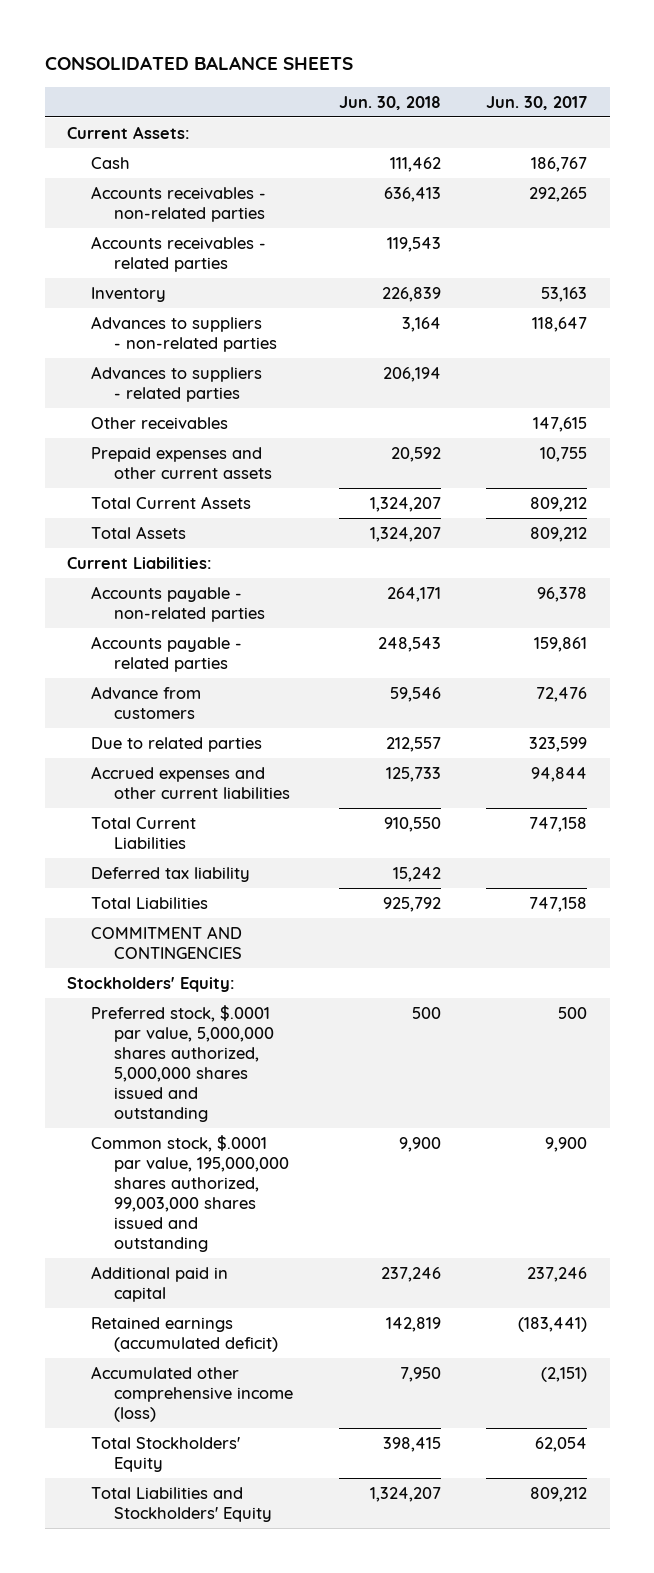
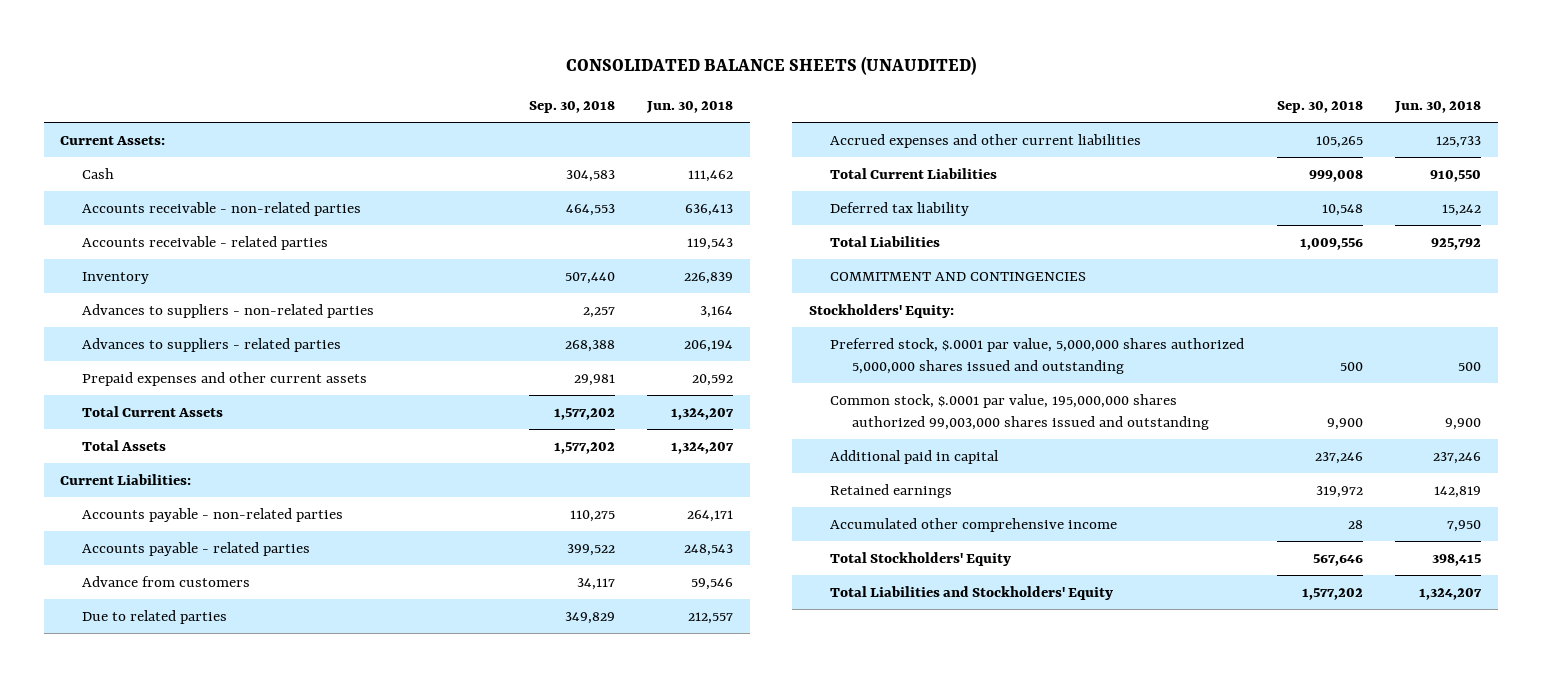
- CONSOLIDATED BALANCE SHEETS
+ CONSOLIDATED BALANCE SHEETS (UNAUDITED)
- | Jun. 30, 2018 | Jun. 30, 2017
+ | Sep. 30, 2018 | Jun. 30, 2018
- Accounts receivables - non-related parties | 636,413 | 292,265
- Accounts receivables - related parties | 119,543 |
+ Accounts receivable - non-related parties | 464,553 | 636,413
+ Accounts receivable - related parties | | 119,543
- Other receivables | | 147,615
- Preferred stock, $.0001 par value, 5,000,000 shares authorized, 5,000,000 shares issued and outstanding | 500 | 500
- Common stock, $.0001 par value, 195,000,000 shares authorized, 99,003,000 shares issued and outstanding | 9,900 | 9,900
+ Preferred stock, $.0001 par value, 5,000,000 shares authorized 5,000,000 shares issued and outstanding | 500 | 500
+ Common stock, $.0001 par value, 195,000,000 shares authorized 99,003,000 shares issued and outstanding | 9,900 | 9,900
- Retained earnings (accumulated deficit) | 142,819 | (183,441)
- Accumulated other comprehensive income (loss) | 7,950 | (2,151)
+ Retained earnings | 319,972 | 142,819
+ Accumulated other comprehensive income | 28 | 7,950

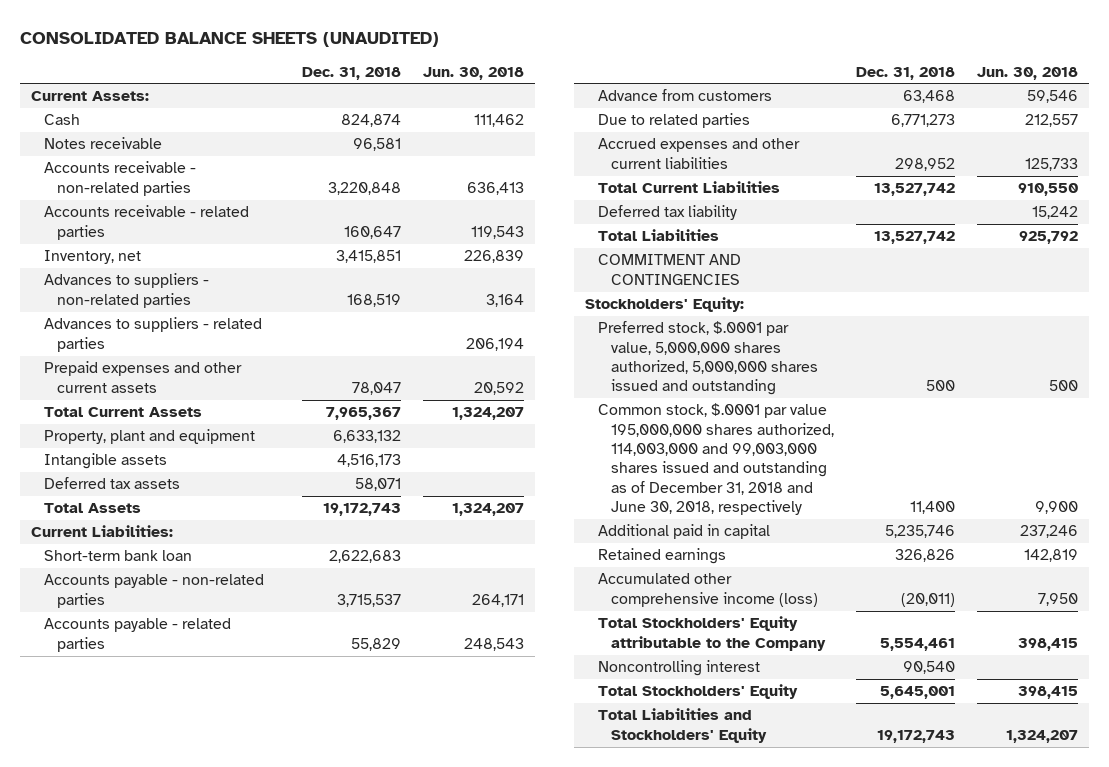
- | Sep. 30, 2018 | Jun. 30, 2018
+ | Dec. 31, 2018 | Jun. 30, 2018
+ Notes receivable | 96,581 |
- Inventory | 507,440 | 226,839
+ Inventory, net | 3,415,851 | 226,839
+ Property, plant and equipment | 6,633,132 |
+ Intangible assets | 4,516,173 |
+ Deferred tax assets | 58,071 |
+ Short-term bank loan | 2,622,683 |
- Preferred stock, $.0001 par value, 5,000,000 shares authorized 5,000,000 shares issued and outstanding | 500 | 500
- Common stock, $.0001 par value, 195,000,000 shares authorized 99,003,000 shares issued and outstanding | 9,900 | 9,900
+ Preferred stock, $.0001 par value, 5,000,000 shares authorized, 5,000,000 shares issued and outstanding | 500 | 500
+ Common stock, $.0001 par value 195,000,000 shares authorized, 114,003,000 and 99,003,000 shares issued and outstanding as of December 31, 2018 and June 30, 2018, respectively | 11,400 | 9,900
- Accumulated other comprehensive income | 28 | 7,950
+ Accumulated other comprehensive income (loss) | (20,011) | 7,950
+ Total Stockholders' Equity attributable to the Company | 5,554,461 | 398,415
+ Noncontrolling interest | 90,540 |

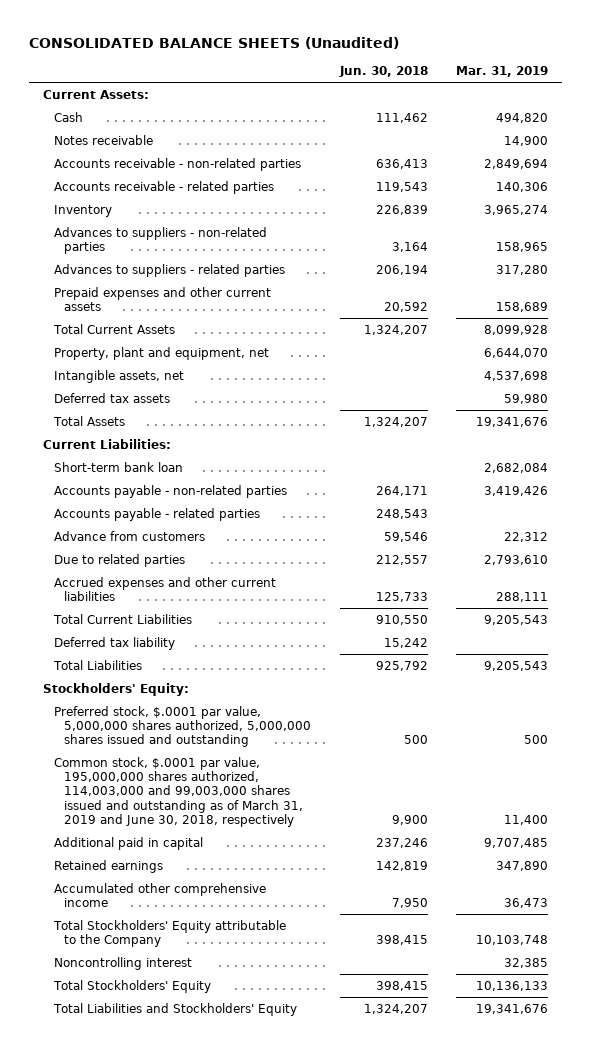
- CONSOLIDATED BALANCE SHEETS (UNAUDITED)
+ CONSOLIDATED BALANCE SHEETS (Unaudited)
- | Dec. 31, 2018 | Jun. 30, 2018
+ | Jun. 30, 2018 | Mar. 31, 2019
- Inventory, net | 3,415,851 | 226,839
+ Inventory | 226,839 | 3,965,274
- Property, plant and equipment | 6,633,132 |
- Intangible assets | 4,516,173 |
+ Property, plant and equipment, net | | 6,644,070
+ Intangible assets, net | | 4,537,698
- COMMITMENT AND CONTINGENCIES
- Common stock, $.0001 par value 195,000,000 shares authorized, 114,003,000 and 99,003,000 shares issued and outstanding as of December 31, 2018 and June 30, 2018, respectively | 11,400 | 9,900
+ Common stock, $.0001 par value, 195,000,000 shares authorized, 114,003,000 and 99,003,000 shares issued and outstanding as of March 31, 2019 and June 30, 2018, respectively | 9,900 | 11,400
- Accumulated other comprehensive income (loss) | (20,011) | 7,950
+ Accumulated other comprehensive income | 7,950 | 36,473

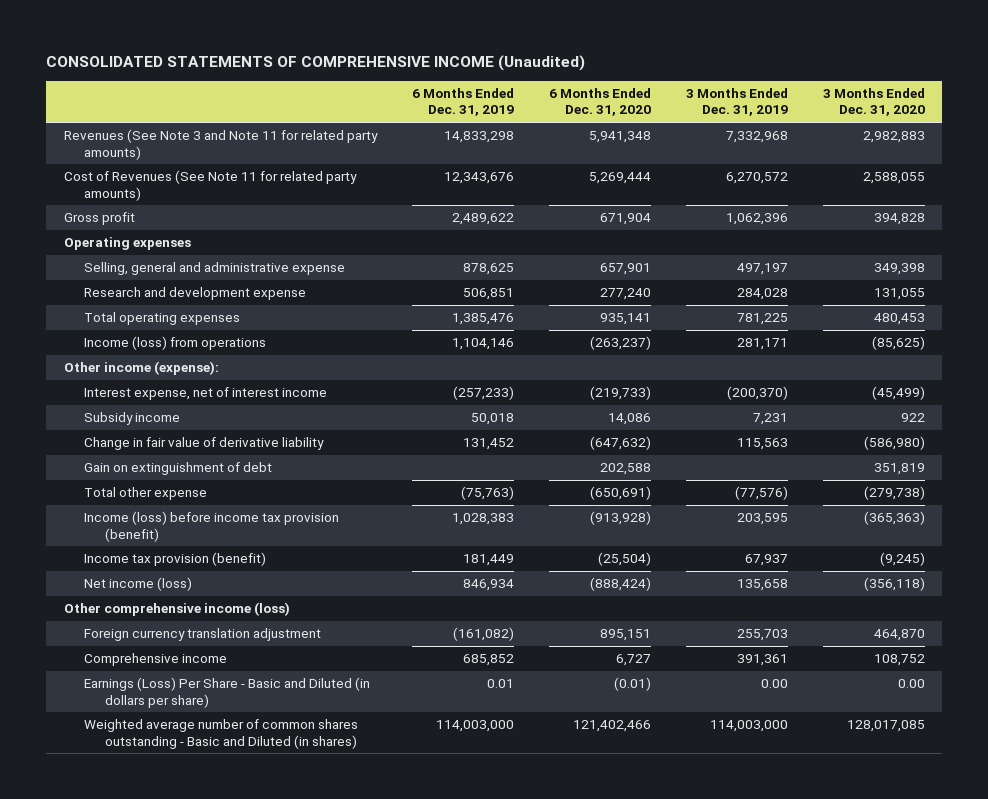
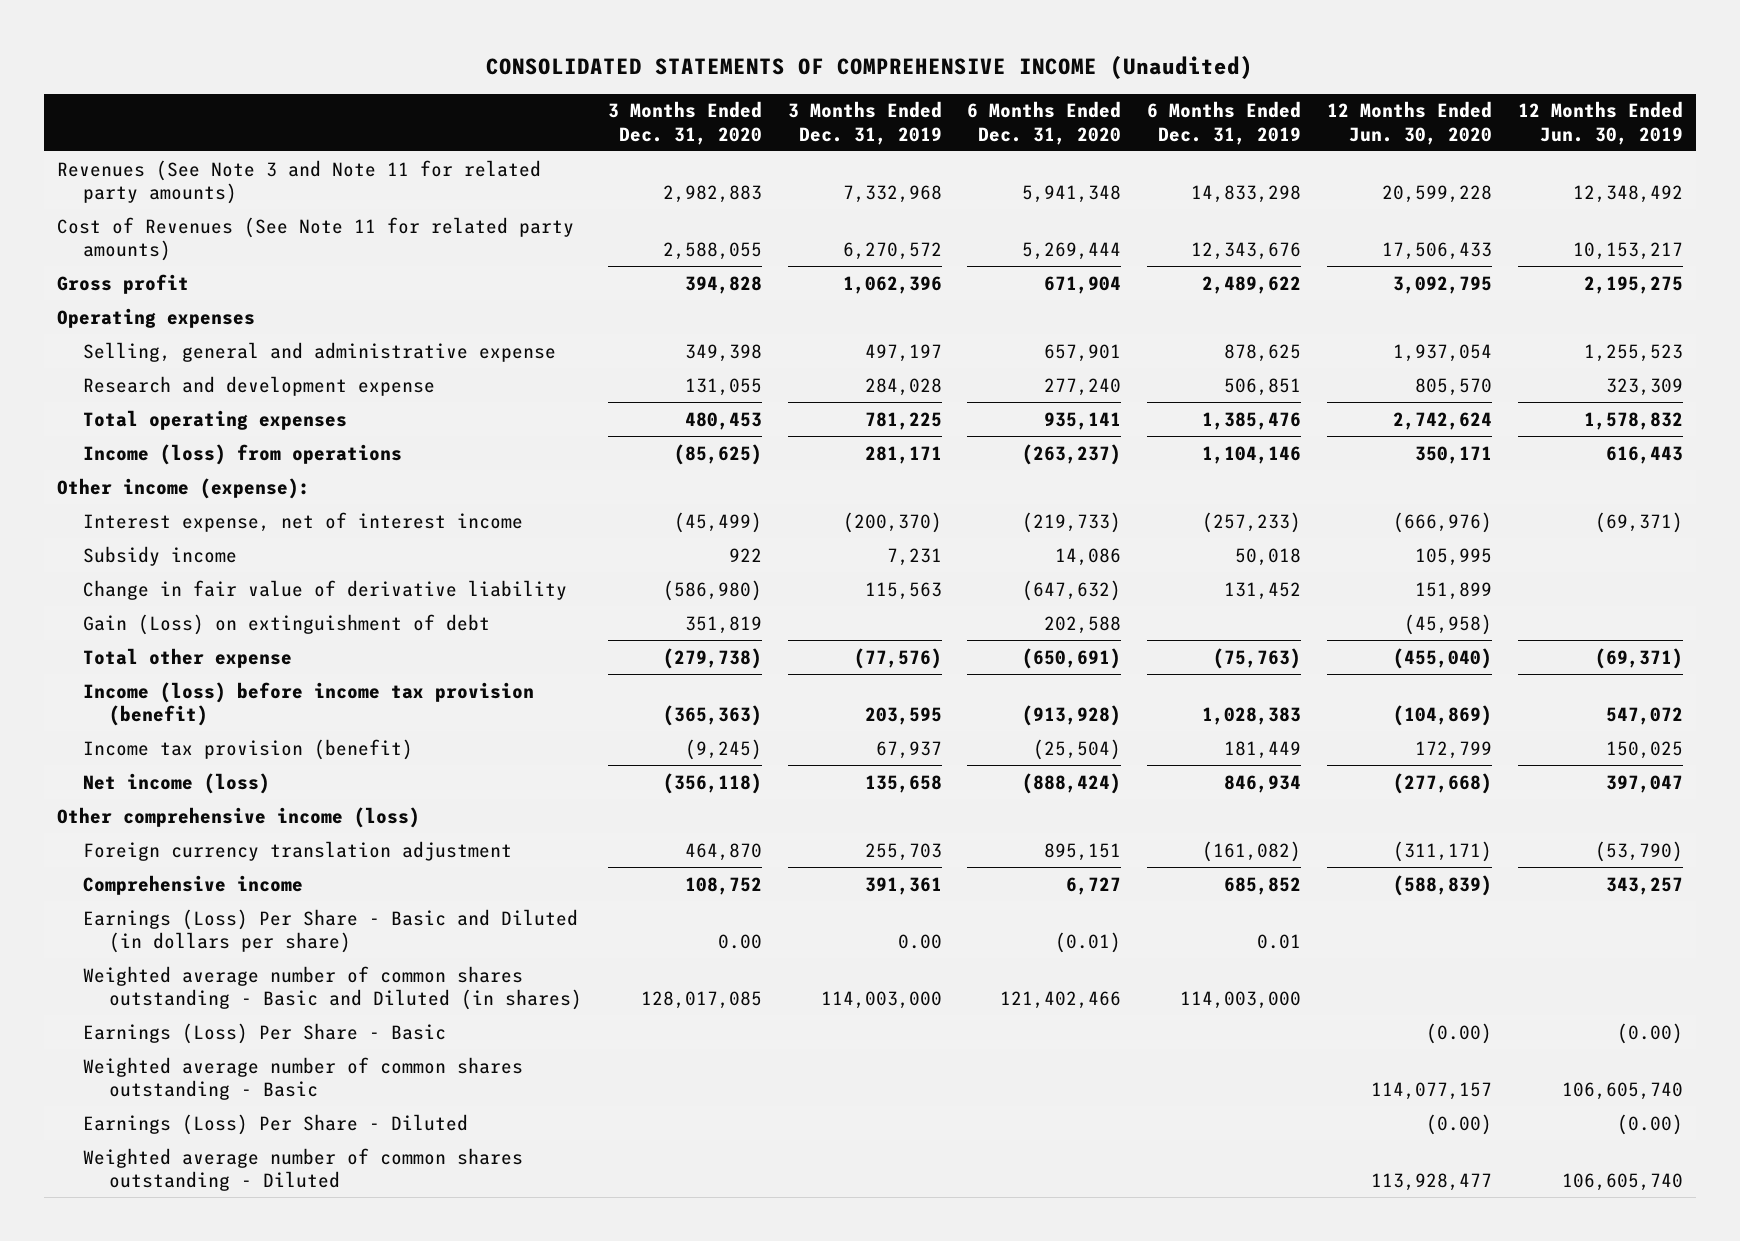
- | 6 Months Ended Dec. 31, 2019 | 6 Months Ended Dec. 31, 2020 | 3 Months Ended Dec. 31, 2019 | 3 Months Ended Dec. 31, 2020
+ | 3 Months Ended Dec. 31, 2020 | 3 Months Ended Dec. 31, 2019 | 6 Months Ended Dec. 31, 2020 | 6 Months Ended Dec. 31, 2019 | 12 Months Ended Jun. 30, 2020 | 12 Months Ended Jun. 30, 2019
- Gain on extinguishment of debt | | 202,588 | | 351,819
+ Gain (Loss) on extinguishment of debt | 351,819 | | 202,588 | | (45,958) |
+ Earnings (Loss) Per Share - Basic | | | | | (0.00) | (0.00)
+ Weighted average number of common shares outstanding - Basic | | | | | 114,077,157 | 106,605,740
+ Earnings (Loss) Per Share - Diluted | | | | | (0.00) | (0.00)
+ Weighted average number of common shares outstanding - Diluted | | | | | 113,928,477 | 106,605,740

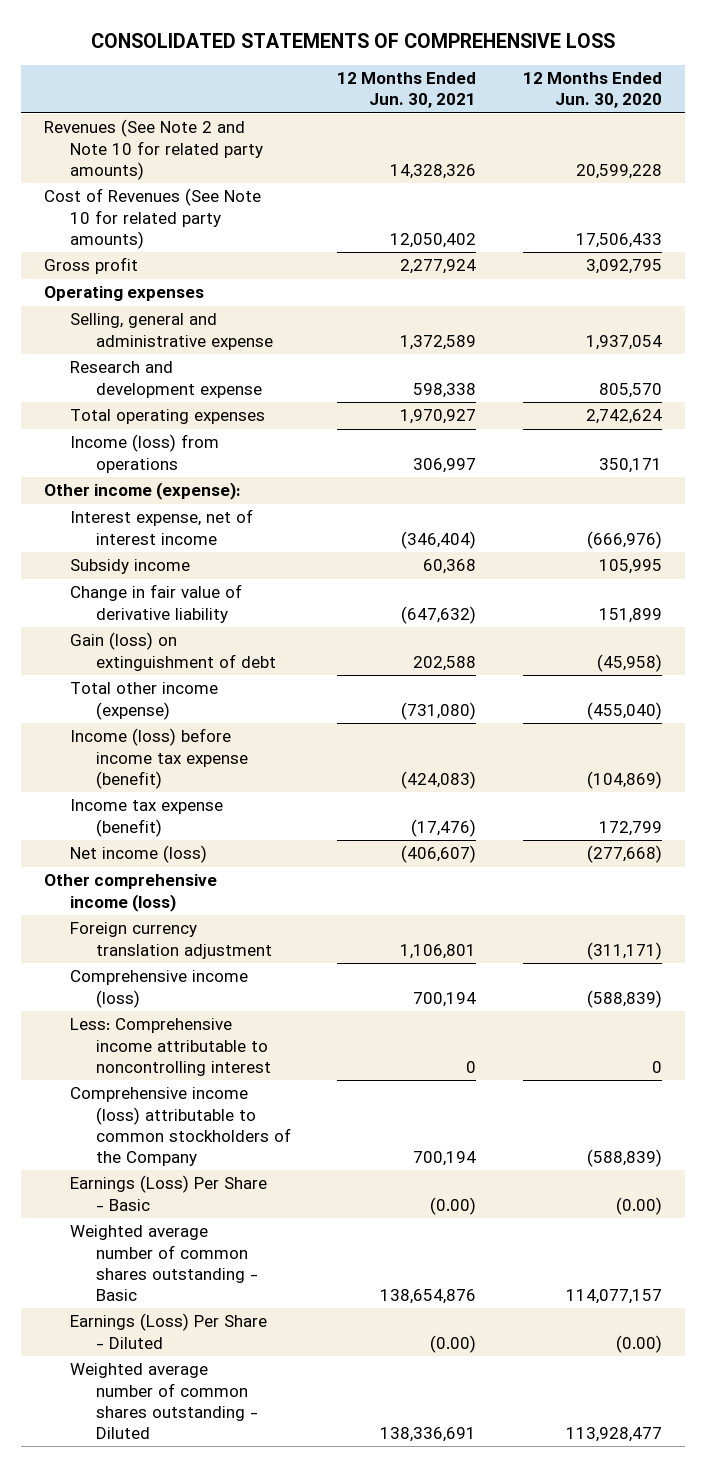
- CONSOLIDATED STATEMENTS OF COMPREHENSIVE INCOME (Unaudited)
+ CONSOLIDATED STATEMENTS OF COMPREHENSIVE LOSS
- | 3 Months Ended Dec. 31, 2020 | 3 Months Ended Dec. 31, 2019 | 6 Months Ended Dec. 31, 2020 | 6 Months Ended Dec. 31, 2019 | 12 Months Ended Jun. 30, 2020 | 12 Months Ended Jun. 30, 2019
+ | 12 Months Ended Jun. 30, 2021 | 12 Months Ended Jun. 30, 2020
- Revenues (See Note 3 and Note 11 for related party amounts) | 2,982,883 | 7,332,968 | 5,941,348 | 14,833,298 | 20,599,228 | 12,348,492
- Cost of Revenues (See Note 11 for related party amounts) | 2,588,055 | 6,270,572 | 5,269,444 | 12,343,676 | 17,506,433 | 10,153,217
+ Revenues (See Note 2 and Note 10 for related party amounts) | 14,328,326 | 20,599,228
+ Cost of Revenues (See Note 10 for related party amounts) | 12,050,402 | 17,506,433
- Gain (Loss) on extinguishment of debt | 351,819 | | 202,588 | | (45,958) |
- Total other expense | (279,738) | (77,576) | (650,691) | (75,763) | (455,040) | (69,371)
- Income (loss) before income tax provision (benefit) | (365,363) | 203,595 | (913,928) | 1,028,383 | (104,869) | 547,072
- Income tax provision (benefit) | (9,245) | 67,937 | (25,504) | 181,449 | 172,799 | 150,025
+ Gain (loss) on extinguishment of debt | 202,588 | (45,958)
+ Total other income (expense) | (731,080) | (455,040)
+ Income (loss) before income tax expense (benefit) | (424,083) | (104,869)
+ Income tax expense (benefit) | (17,476) | 172,799
- Comprehensive income | 108,752 | 391,361 | 6,727 | 685,852 | (588,839) | 343,257
- Earnings (Loss) Per Share - Basic and Diluted (in dollars per share) | 0.00 | 0.00 | (0.01) | 0.01 | |
- Weighted average number of common shares outstanding - Basic and Diluted (in shares) | 128,017,085 | 114,003,000 | 121,402,466 | 114,003,000 | |
+ Comprehensive income (loss) | 700,194 | (588,839)
+ Less: Comprehensive income attributable to noncontrolling interest | 0 | 0
+ Comprehensive income (loss) attributable to common stockholders of the Company | 700,194 | (588,839)

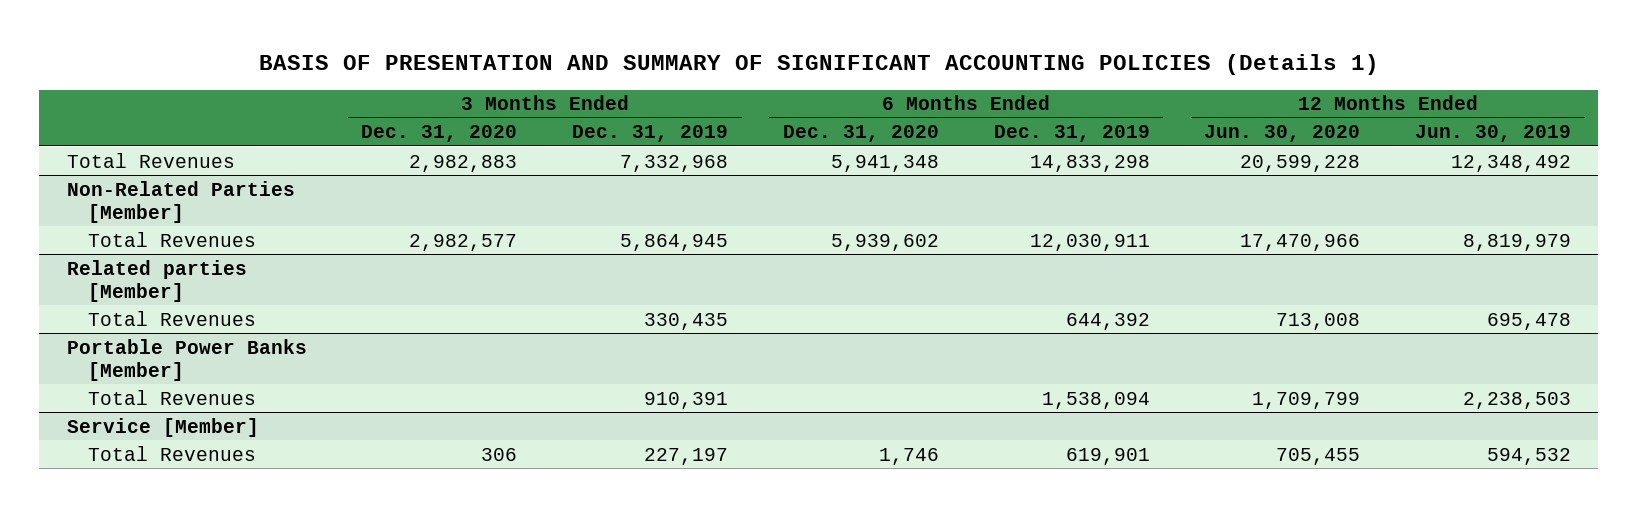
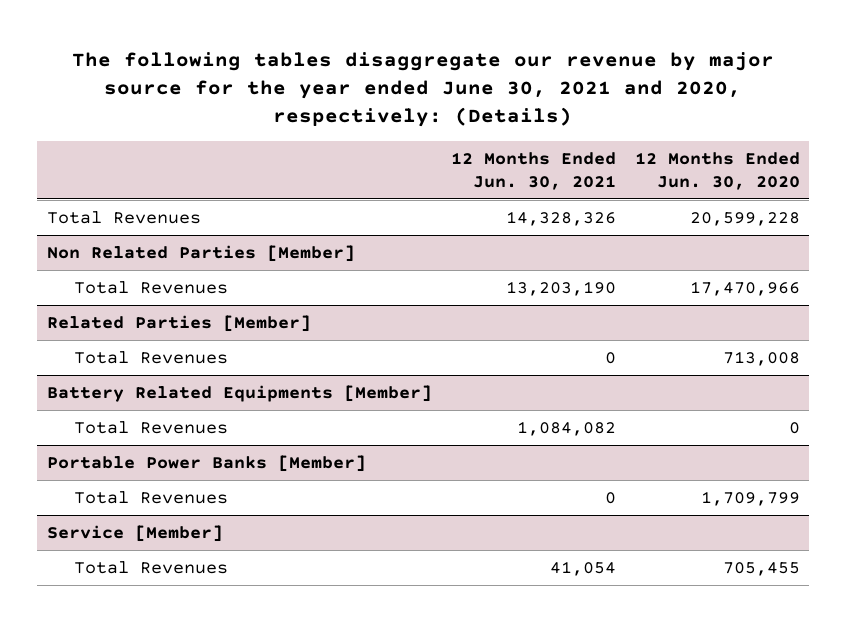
- BASIS OF PRESENTATION AND SUMMARY OF SIGNIFICANT ACCOUNTING POLICIES (Details 1)
+ The following tables disaggregate our revenue by major source for the year ended June 30, 2021 and 2020, respectively: (Details)
- | 3 Months Ended Dec. 31, 2020 | 3 Months Ended Dec. 31, 2019 | 6 Months Ended Dec. 31, 2020 | 6 Months Ended Dec. 31, 2019 | 12 Months Ended Jun. 30, 2020 | 12 Months Ended Jun. 30, 2019
+ | 12 Months Ended Jun. 30, 2021 | 12 Months Ended Jun. 30, 2020
- Non-Related Parties [Member]
+ Non Related Parties [Member]
- Related parties [Member]
+ Related Parties [Member]
+ Battery Related Equipments [Member]
+ Total Revenues | 1,084,082 | 0

